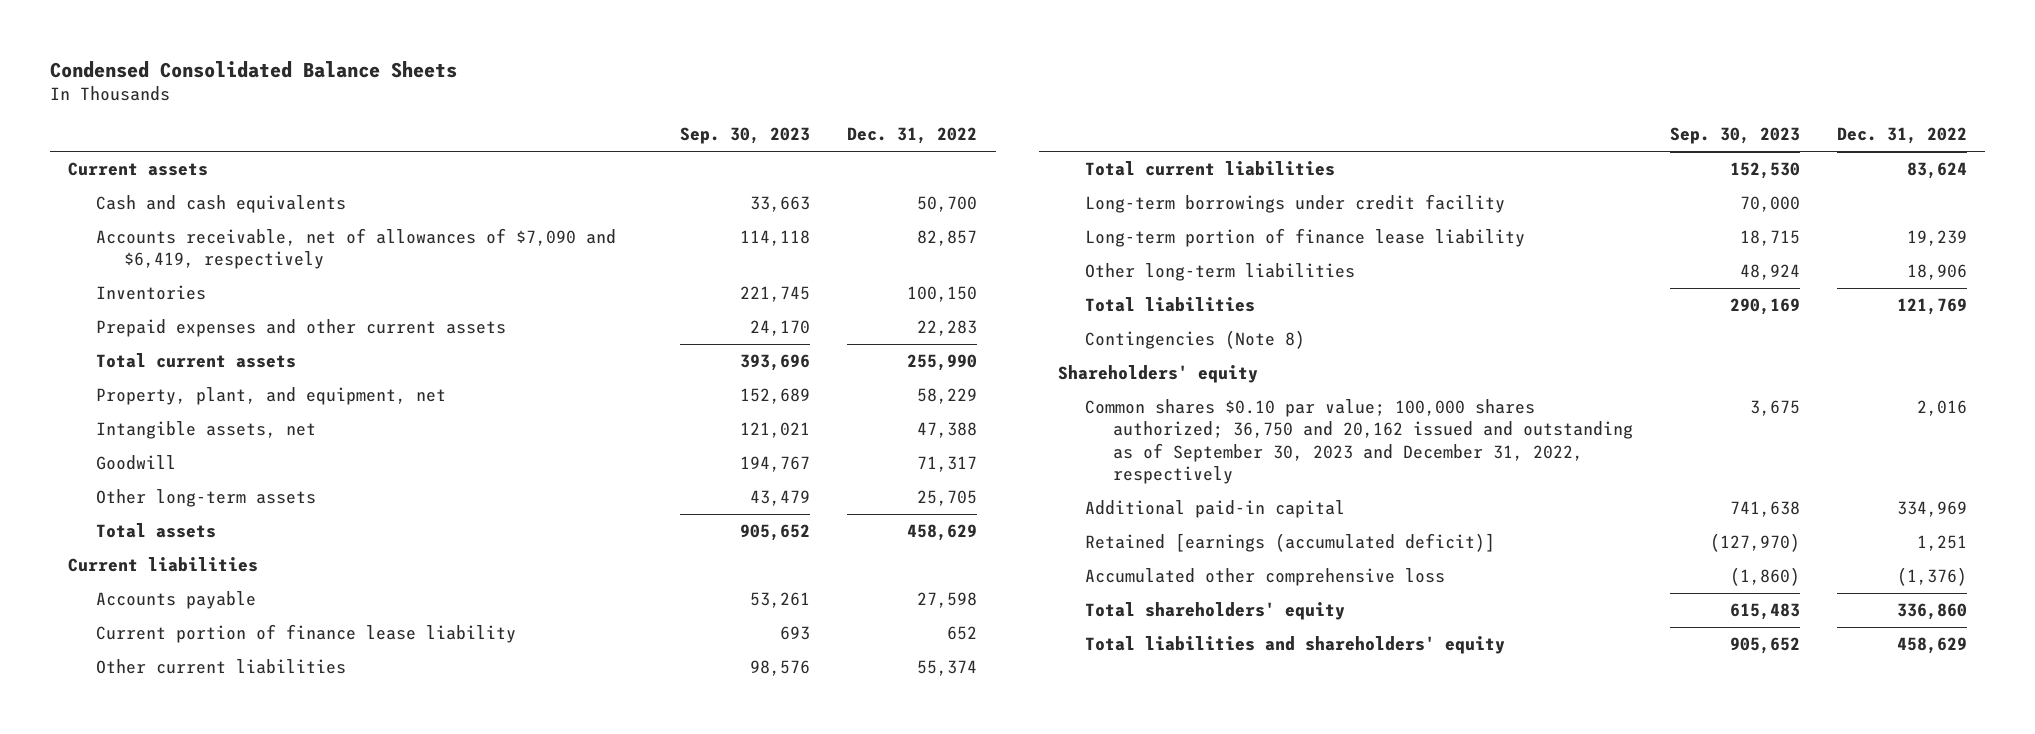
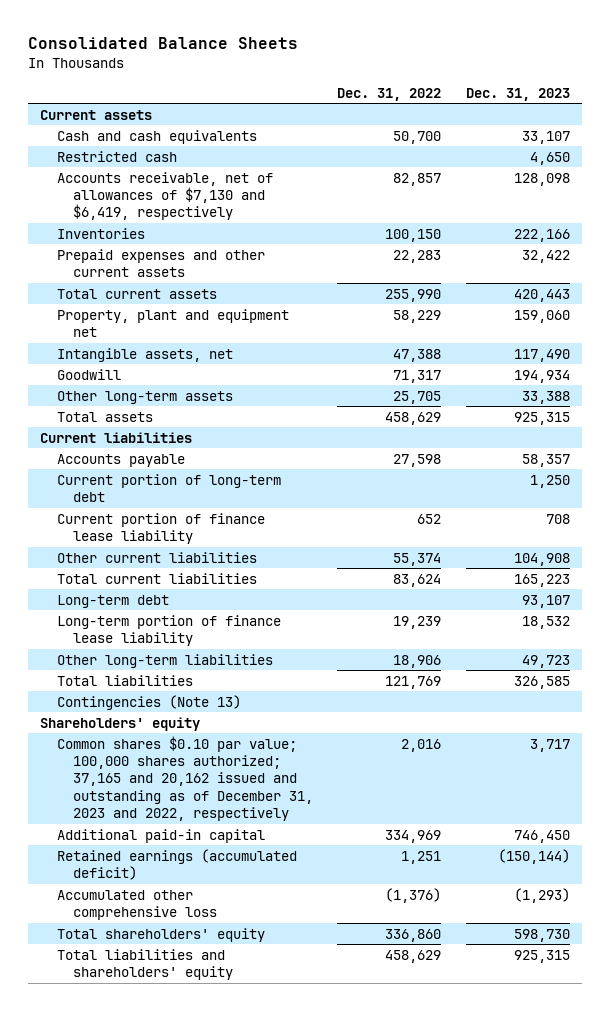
- Condensed Consolidated Balance Sheets
+ Consolidated Balance Sheets
- | Sep. 30, 2023 | Dec. 31, 2022
+ | Dec. 31, 2022 | Dec. 31, 2023
- Accounts receivable, net of allowances of $7,090 and $6,419, respectively | 114,118 | 82,857
+ Restricted cash | | 4,650
+ Accounts receivable, net of allowances of $7,130 and $6,419, respectively | 82,857 | 128,098
- Property, plant, and equipment, net | 152,689 | 58,229
+ Property, plant and equipment net | 58,229 | 159,060
+ Current portion of long-term debt | | 1,250
- Long-term borrowings under credit facility | 70,000 |
+ Long-term debt | | 93,107
- Contingencies (Note 8)
+ Contingencies (Note 13)
- Common shares $0.10 par value; 100,000 shares authorized; 36,750 and 20,162 issued and outstanding as of September 30, 2023 and December 31, 2022, respectively | 3,675 | 2,016
+ Common shares $0.10 par value; 100,000 shares authorized; 37,165 and 20,162 issued and outstanding as of December 31, 2023 and 2022, respectively | 2,016 | 3,717
- Retained [earnings (accumulated deficit)] | (127,970) | 1,251
+ Retained earnings (accumulated deficit) | 1,251 | (150,144)

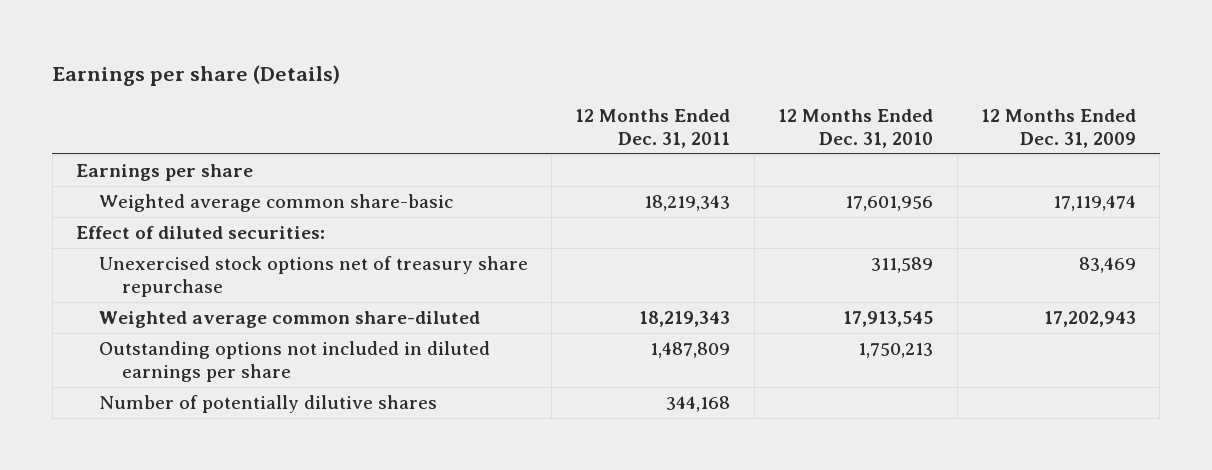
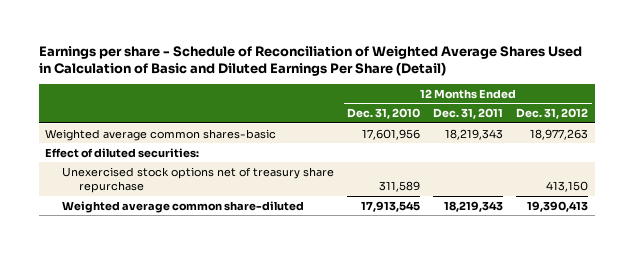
- Earnings per share (Details)
+ Earnings per share - Schedule of Reconciliation of Weighted Average Shares Used in Calculation of Basic and Diluted Earnings Per Share (Detail)
- | 12 Months Ended Dec. 31, 2011 | 12 Months Ended Dec. 31, 2010 | 12 Months Ended Dec. 31, 2009
+ | 12 Months Ended Dec. 31, 2010 | 12 Months Ended Dec. 31, 2011 | 12 Months Ended Dec. 31, 2012
- Earnings per share
- Weighted average common share-basic | 18,219,343 | 17,601,956 | 17,119,474
+ Weighted average common shares-basic | 17,601,956 | 18,219,343 | 18,977,263
- Outstanding options not included in diluted earnings per share | 1,487,809 | 1,750,213 |
- Number of potentially dilutive shares | 344,168 | |

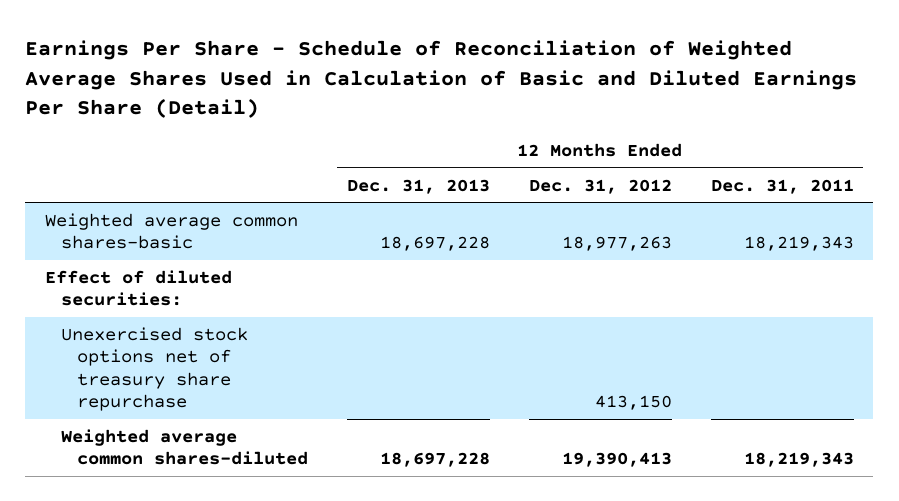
- Earnings per share - Schedule of Reconciliation of Weighted Average Shares Used in Calculation of Basic and Diluted Earnings Per Share (Detail)
+ Earnings Per Share - Schedule of Reconciliation of Weighted Average Shares Used in Calculation of Basic and Diluted Earnings Per Share (Detail)
- | 12 Months Ended Dec. 31, 2010 | 12 Months Ended Dec. 31, 2011 | 12 Months Ended Dec. 31, 2012
+ | 12 Months Ended Dec. 31, 2013 | 12 Months Ended Dec. 31, 2012 | 12 Months Ended Dec. 31, 2011
- Weighted average common share-diluted | 17,913,545 | 18,219,343 | 19,390,413
+ Weighted average common shares-diluted | 18,697,228 | 19,390,413 | 18,219,343

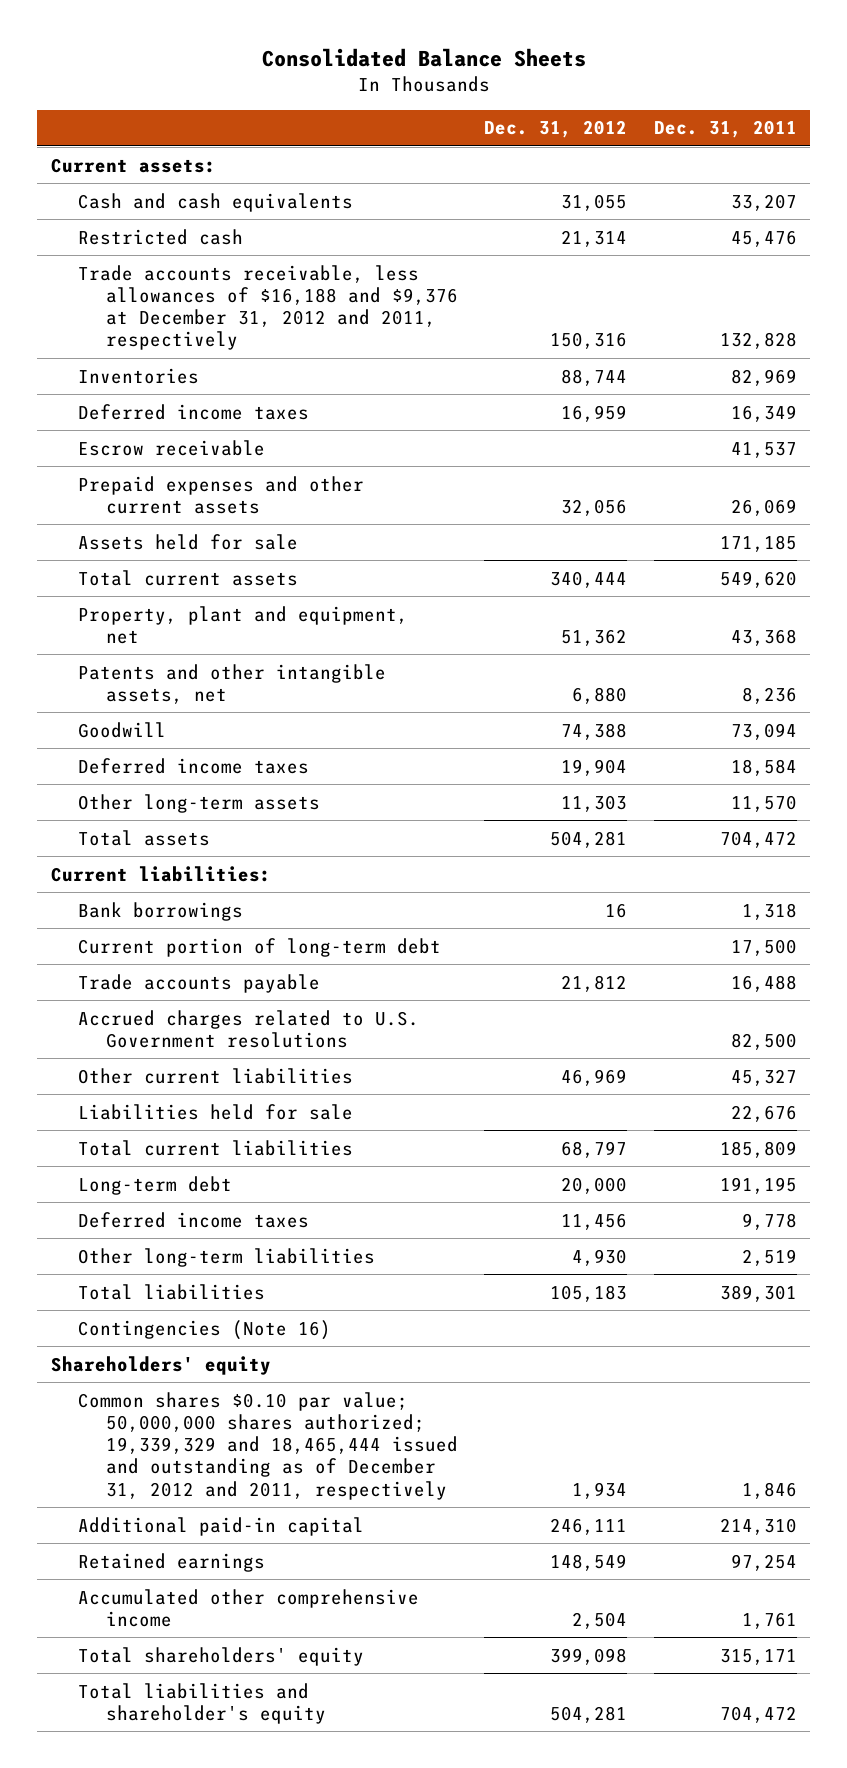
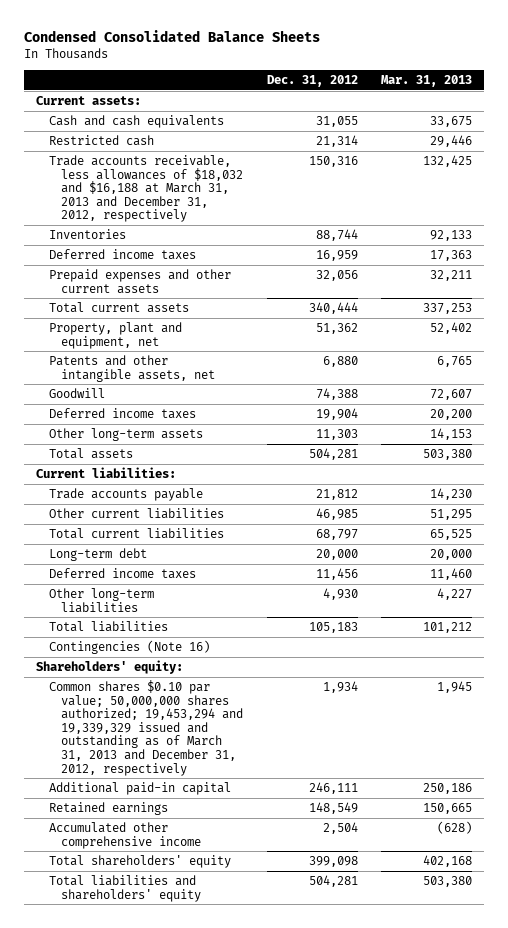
- Consolidated Balance Sheets
+ Condensed Consolidated Balance Sheets
- | Dec. 31, 2012 | Dec. 31, 2011
+ | Dec. 31, 2012 | Mar. 31, 2013
- Trade accounts receivable, less allowances of $16,188 and $9,376 at December 31, 2012 and 2011, respectively | 150,316 | 132,828
+ Trade accounts receivable, less allowances of $18,032 and $16,188 at March 31, 2013 and December 31, 2012, respectively | 150,316 | 132,425
- Escrow receivable | | 41,537
- Assets held for sale | | 171,185
- Bank borrowings | 16 | 1,318
- Current portion of long-term debt | | 17,500
- Accrued charges related to U.S. Government resolutions | | 82,500
- Other current liabilities | 46,969 | 45,327
- Liabilities held for sale | | 22,676
+ Other current liabilities | 46,985 | 51,295
- Shareholders' equity
- Common shares $0.10 par value; 50,000,000 shares authorized; 19,339,329 and 18,465,444 issued and outstanding as of December 31, 2012 and 2011, respectively | 1,934 | 1,846
+ Shareholders' equity:
+ Common shares $0.10 par value; 50,000,000 shares authorized; 19,453,294 and 19,339,329 issued and outstanding as of March 31, 2013 and December 31, 2012, respectively | 1,934 | 1,945
- Total liabilities and shareholder's equity | 504,281 | 704,472
+ Total liabilities and shareholders' equity | 504,281 | 503,380

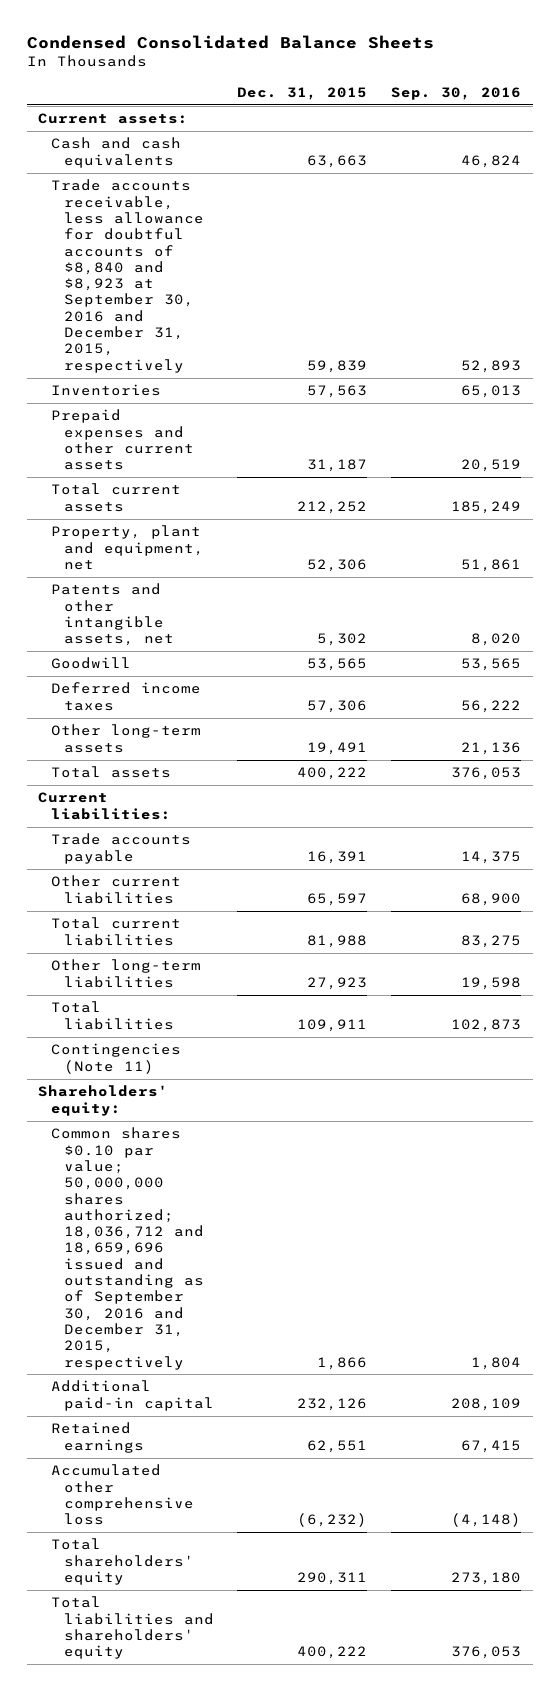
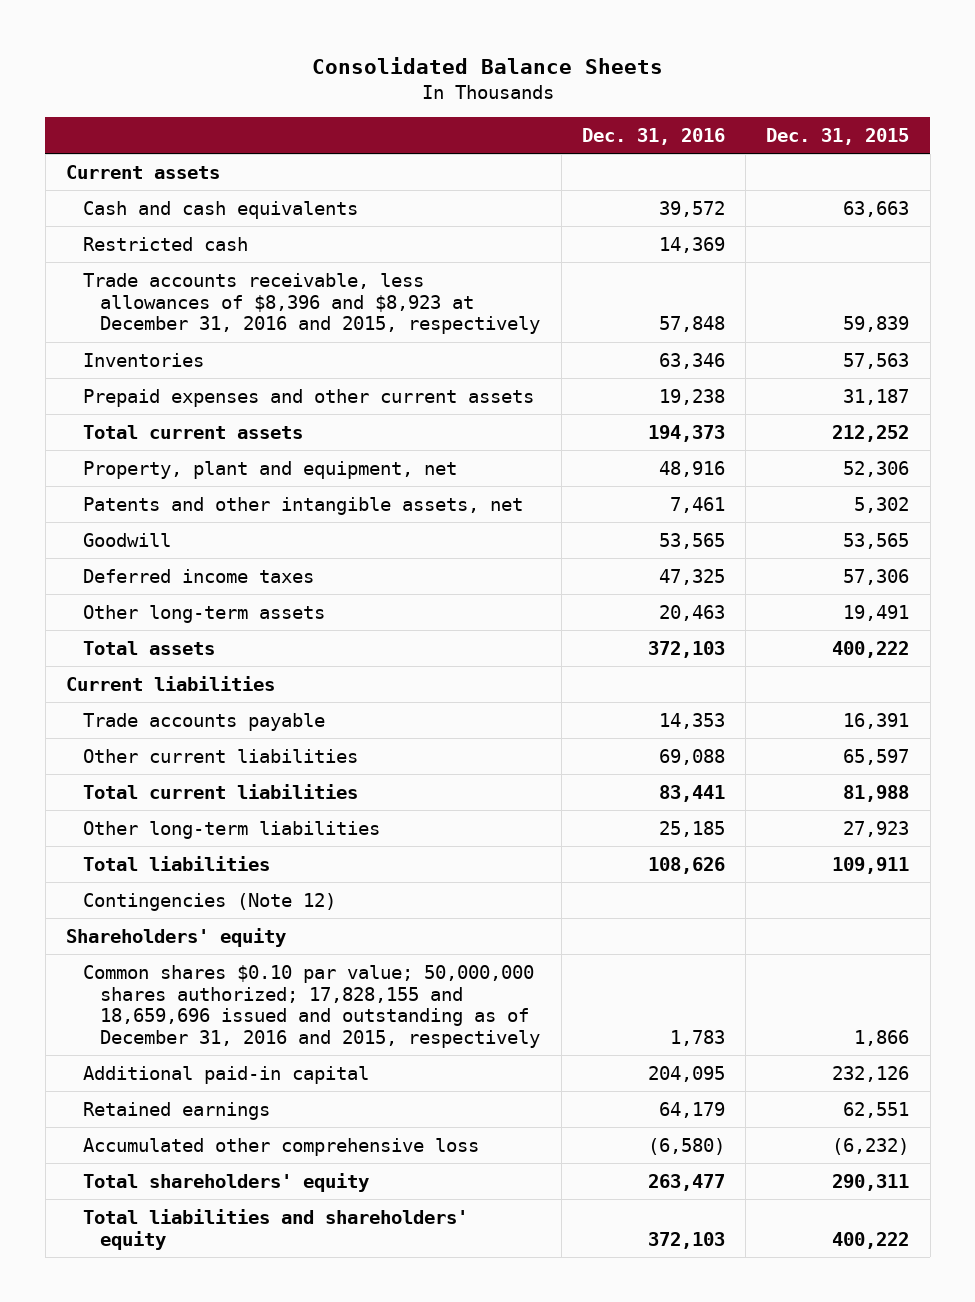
- Condensed Consolidated Balance Sheets
+ Consolidated Balance Sheets
- | Dec. 31, 2015 | Sep. 30, 2016
+ | Dec. 31, 2016 | Dec. 31, 2015
- Current assets:
+ Current assets
- Trade accounts receivable, less allowance for doubtful accounts of $8,840 and $8,923 at September 30, 2016 and December 31, 2015, respectively | 59,839 | 52,893
+ Restricted cash | 14,369 |
+ Trade accounts receivable, less allowances of $8,396 and $8,923 at December 31, 2016 and 2015, respectively | 57,848 | 59,839
- Current liabilities:
+ Current liabilities
- Contingencies (Note 11)
- Shareholders' equity:
- Common shares $0.10 par value; 50,000,000 shares authorized; 18,036,712 and 18,659,696 issued and outstanding as of September 30, 2016 and December 31, 2015, respectively | 1,866 | 1,804
+ Contingencies (Note 12)
+ Shareholders' equity
+ Common shares $0.10 par value; 50,000,000 shares authorized; 17,828,155 and 18,659,696 issued and outstanding as of December 31, 2016 and 2015, respectively | 1,783 | 1,866

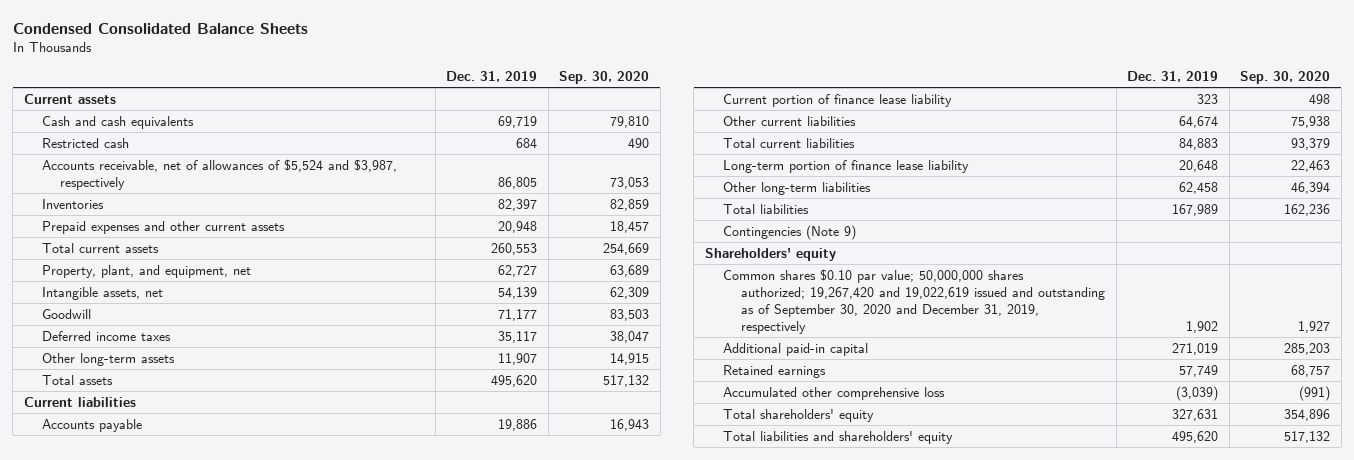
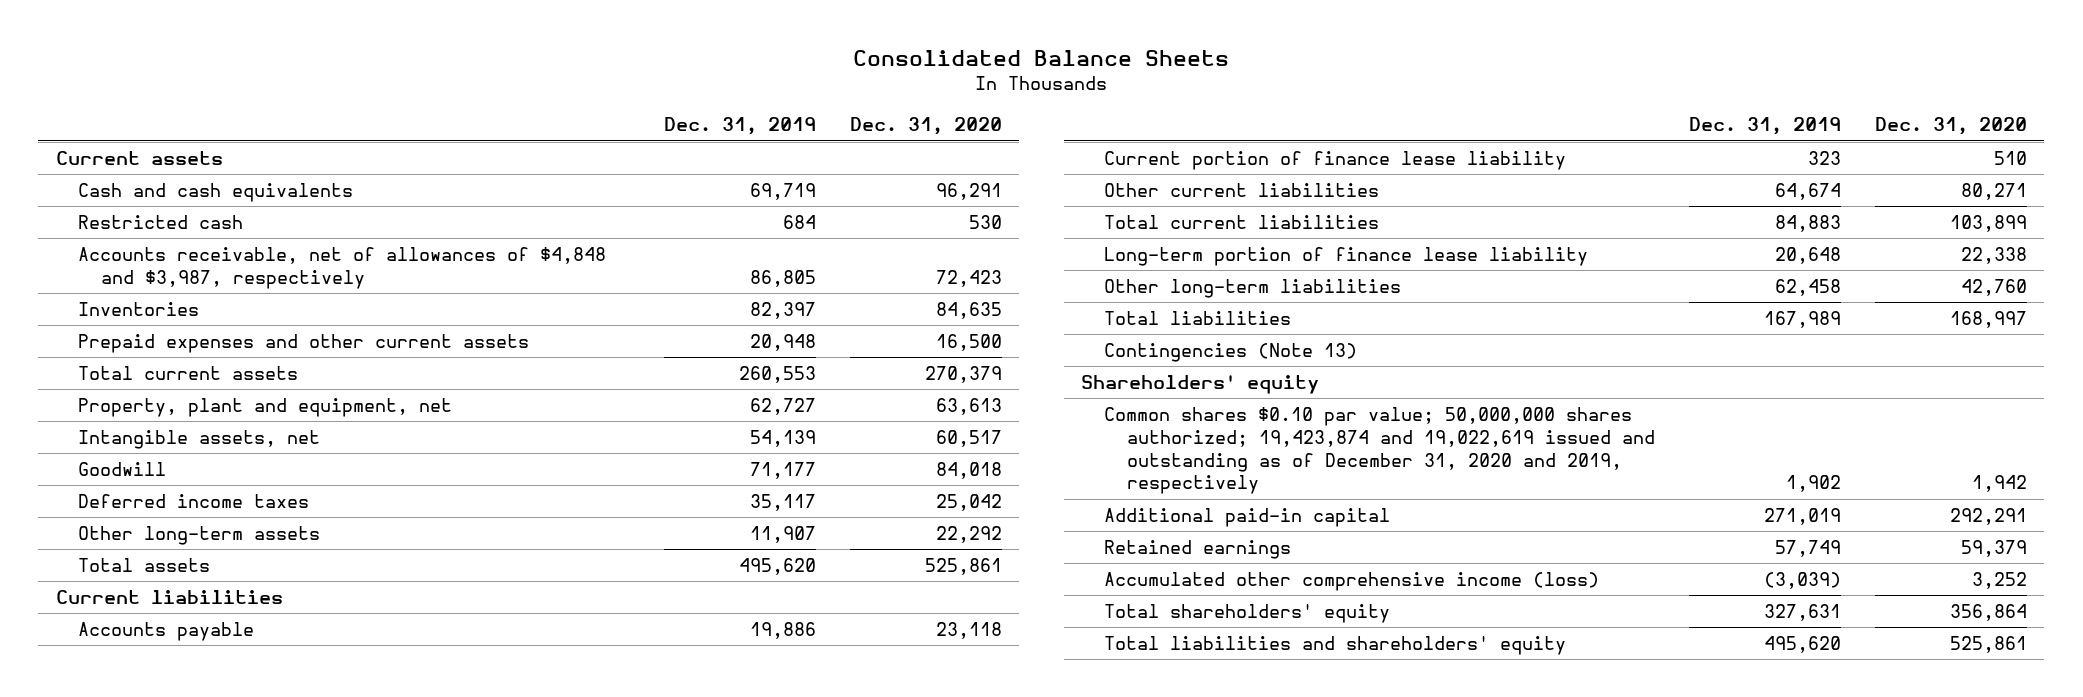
- Condensed Consolidated Balance Sheets
+ Consolidated Balance Sheets
- | Dec. 31, 2019 | Sep. 30, 2020
+ | Dec. 31, 2019 | Dec. 31, 2020
- Accounts receivable, net of allowances of $5,524 and $3,987, respectively | 86,805 | 73,053
+ Accounts receivable, net of allowances of $4,848 and $3,987, respectively | 86,805 | 72,423
- Property, plant, and equipment, net | 62,727 | 63,689
+ Property, plant and equipment, net | 62,727 | 63,613
- Contingencies (Note 9)
+ Contingencies (Note 13)
- Common shares $0.10 par value; 50,000,000 shares authorized; 19,267,420 and 19,022,619 issued and outstanding as of September 30, 2020 and December 31, 2019, respectively | 1,902 | 1,927
+ Common shares $0.10 par value; 50,000,000 shares authorized; 19,423,874 and 19,022,619 issued and outstanding as of December 31, 2020 and 2019, respectively | 1,902 | 1,942
- Accumulated other comprehensive loss | (3,039) | (991)
+ Accumulated other comprehensive income (loss) | (3,039) | 3,252

